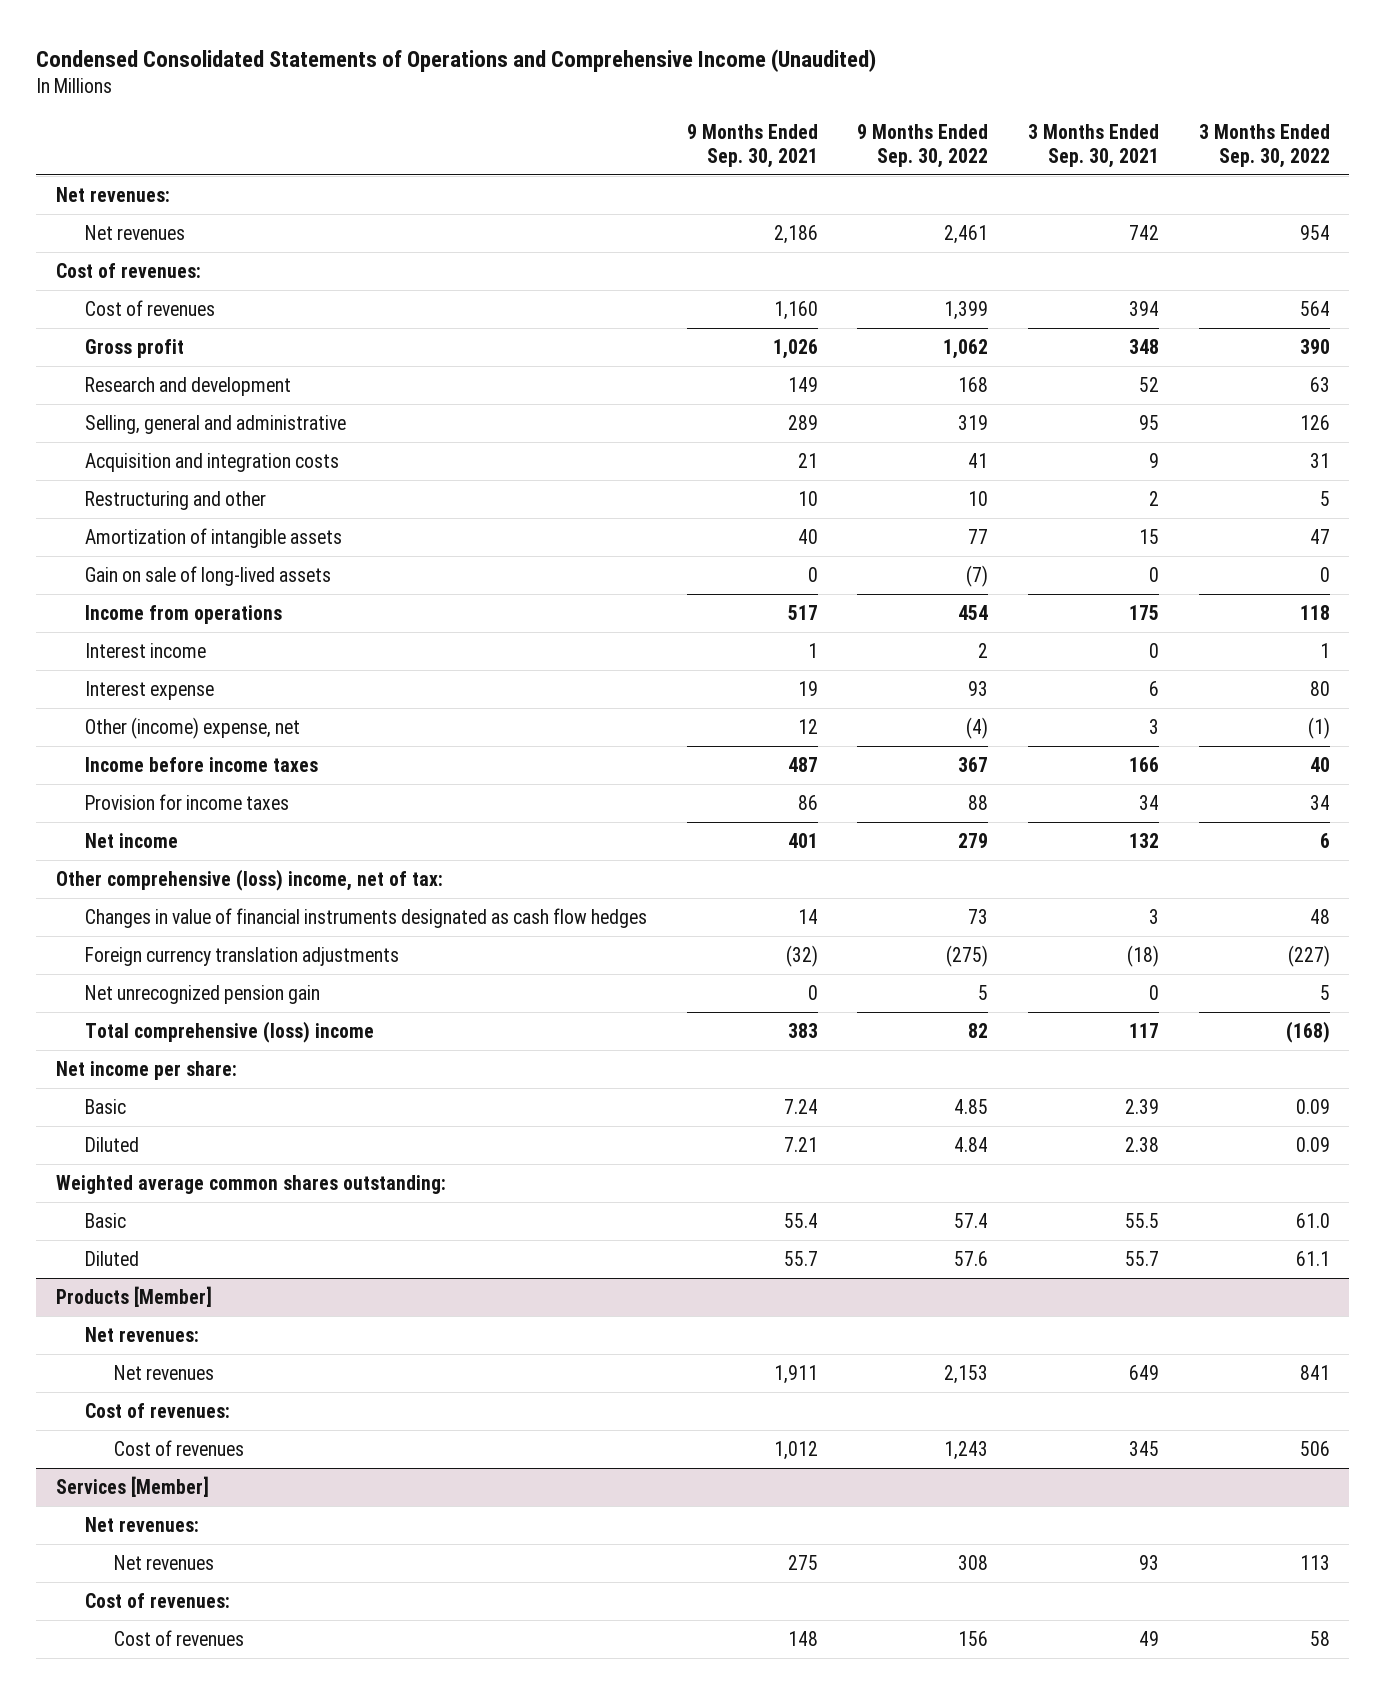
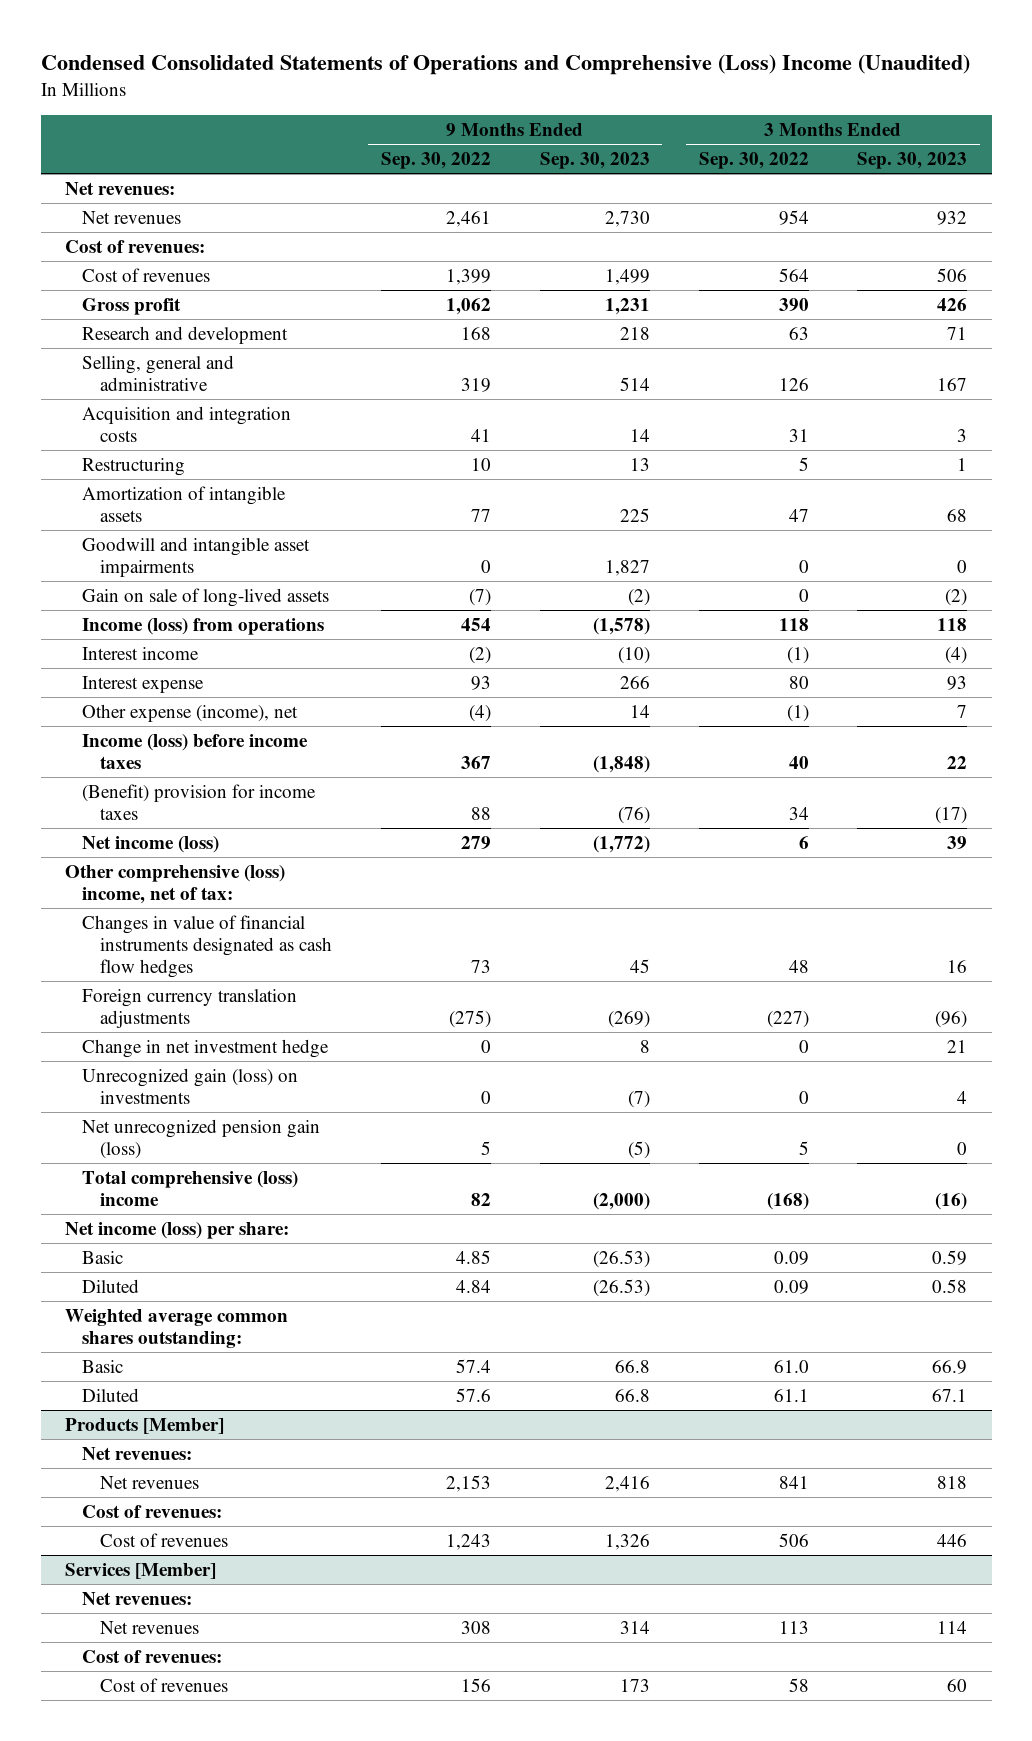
- Condensed Consolidated Statements of Operations and Comprehensive Income (Unaudited)
+ Condensed Consolidated Statements of Operations and Comprehensive (Loss) Income (Unaudited)
- | 9 Months Ended Sep. 30, 2021 | 9 Months Ended Sep. 30, 2022 | 3 Months Ended Sep. 30, 2021 | 3 Months Ended Sep. 30, 2022
+ | 9 Months Ended Sep. 30, 2022 | 9 Months Ended Sep. 30, 2023 | 3 Months Ended Sep. 30, 2022 | 3 Months Ended Sep. 30, 2023
- Restructuring and other | 10 | 10 | 2 | 5
+ Restructuring | 10 | 13 | 5 | 1
+ Goodwill and intangible asset impairments | 0 | 1,827 | 0 | 0
- Income from operations | 517 | 454 | 175 | 118
- Interest income | 1 | 2 | 0 | 1
+ Income (loss) from operations | 454 | (1,578) | 118 | 118
+ Interest income | (2) | (10) | (1) | (4)
- Other (income) expense, net | 12 | (4) | 3 | (1)
- Income before income taxes | 487 | 367 | 166 | 40
- Provision for income taxes | 86 | 88 | 34 | 34
- Net income | 401 | 279 | 132 | 6
+ Other expense (income), net | (4) | 14 | (1) | 7
+ Income (loss) before income taxes | 367 | (1,848) | 40 | 22
+ (Benefit) provision for income taxes | 88 | (76) | 34 | (17)
+ Net income (loss) | 279 | (1,772) | 6 | 39
- Net unrecognized pension gain | 0 | 5 | 0 | 5
+ Change in net investment hedge | 0 | 8 | 0 | 21
+ Unrecognized gain (loss) on investments | 0 | (7) | 0 | 4
+ Net unrecognized pension gain (loss) | 5 | (5) | 5 | 0
- Net income per share:
+ Net income (loss) per share:

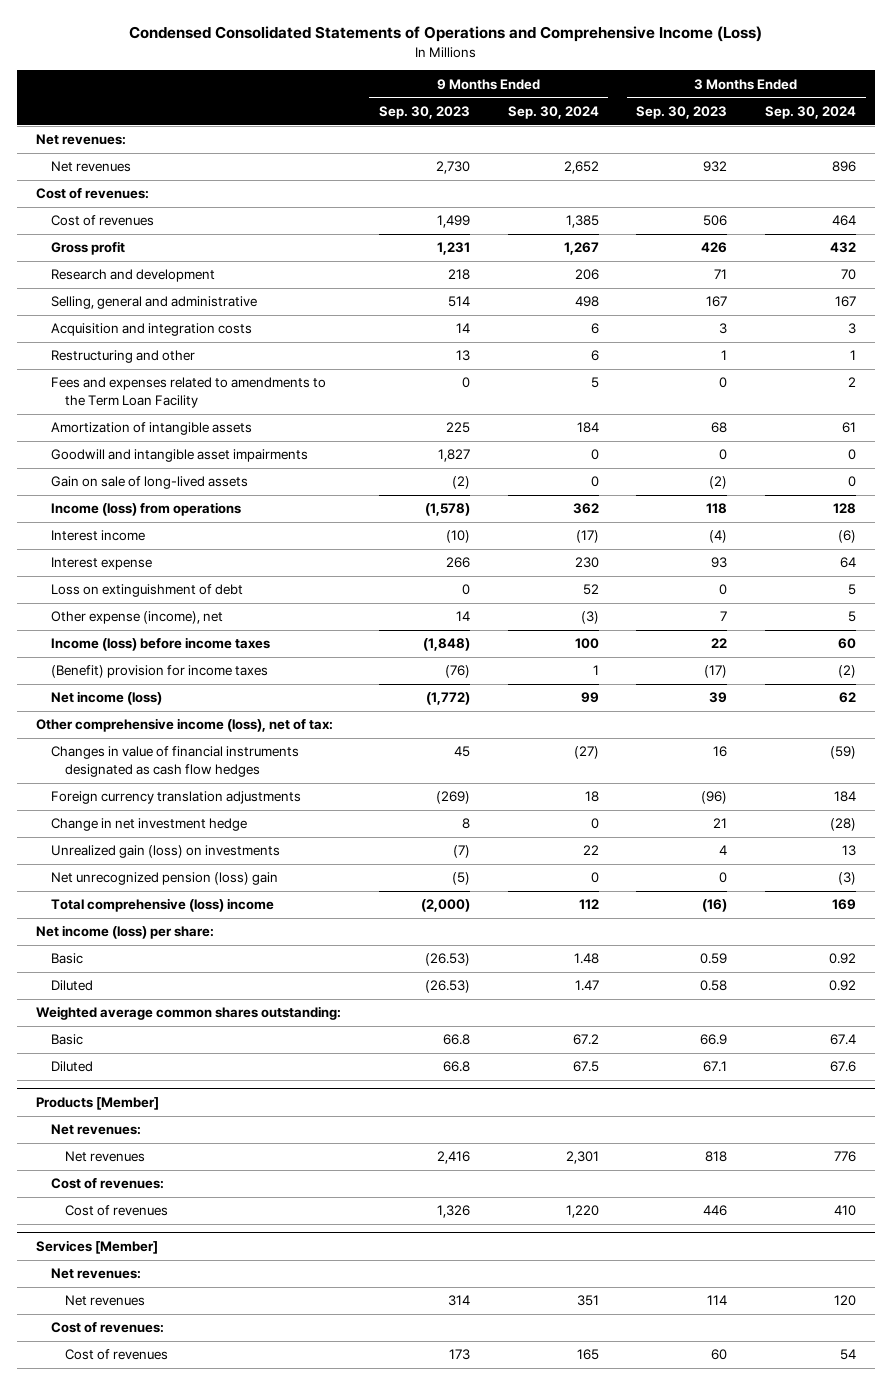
- Condensed Consolidated Statements of Operations and Comprehensive (Loss) Income (Unaudited)
+ Condensed Consolidated Statements of Operations and Comprehensive Income (Loss)
- | 9 Months Ended Sep. 30, 2022 | 9 Months Ended Sep. 30, 2023 | 3 Months Ended Sep. 30, 2022 | 3 Months Ended Sep. 30, 2023
+ | 9 Months Ended Sep. 30, 2023 | 9 Months Ended Sep. 30, 2024 | 3 Months Ended Sep. 30, 2023 | 3 Months Ended Sep. 30, 2024
- Restructuring | 10 | 13 | 5 | 1
+ Restructuring and other | 13 | 6 | 1 | 1
+ Fees and expenses related to amendments to the Term Loan Facility | 0 | 5 | 0 | 2
+ Loss on extinguishment of debt | 0 | 52 | 0 | 5
- Other comprehensive (loss) income, net of tax:
+ Other comprehensive income (loss), net of tax:
- Unrecognized gain (loss) on investments | 0 | (7) | 0 | 4
- Net unrecognized pension gain (loss) | 5 | (5) | 5 | 0
+ Unrealized gain (loss) on investments | (7) | 22 | 4 | 13
+ Net unrecognized pension (loss) gain | (5) | 0 | 0 | (3)

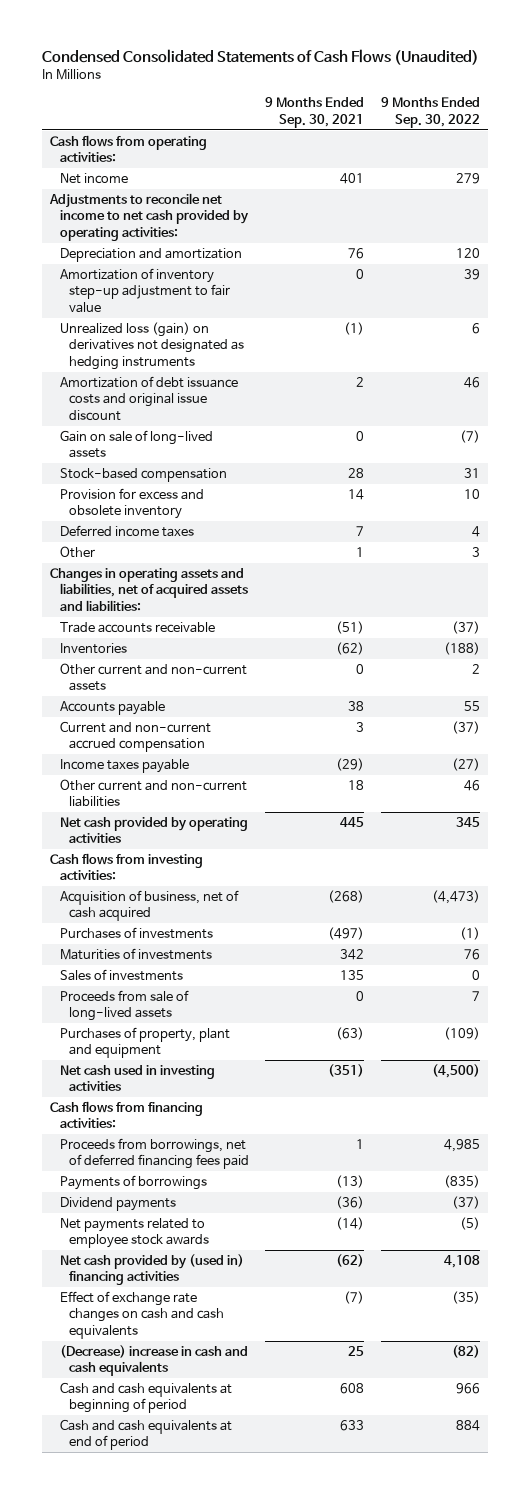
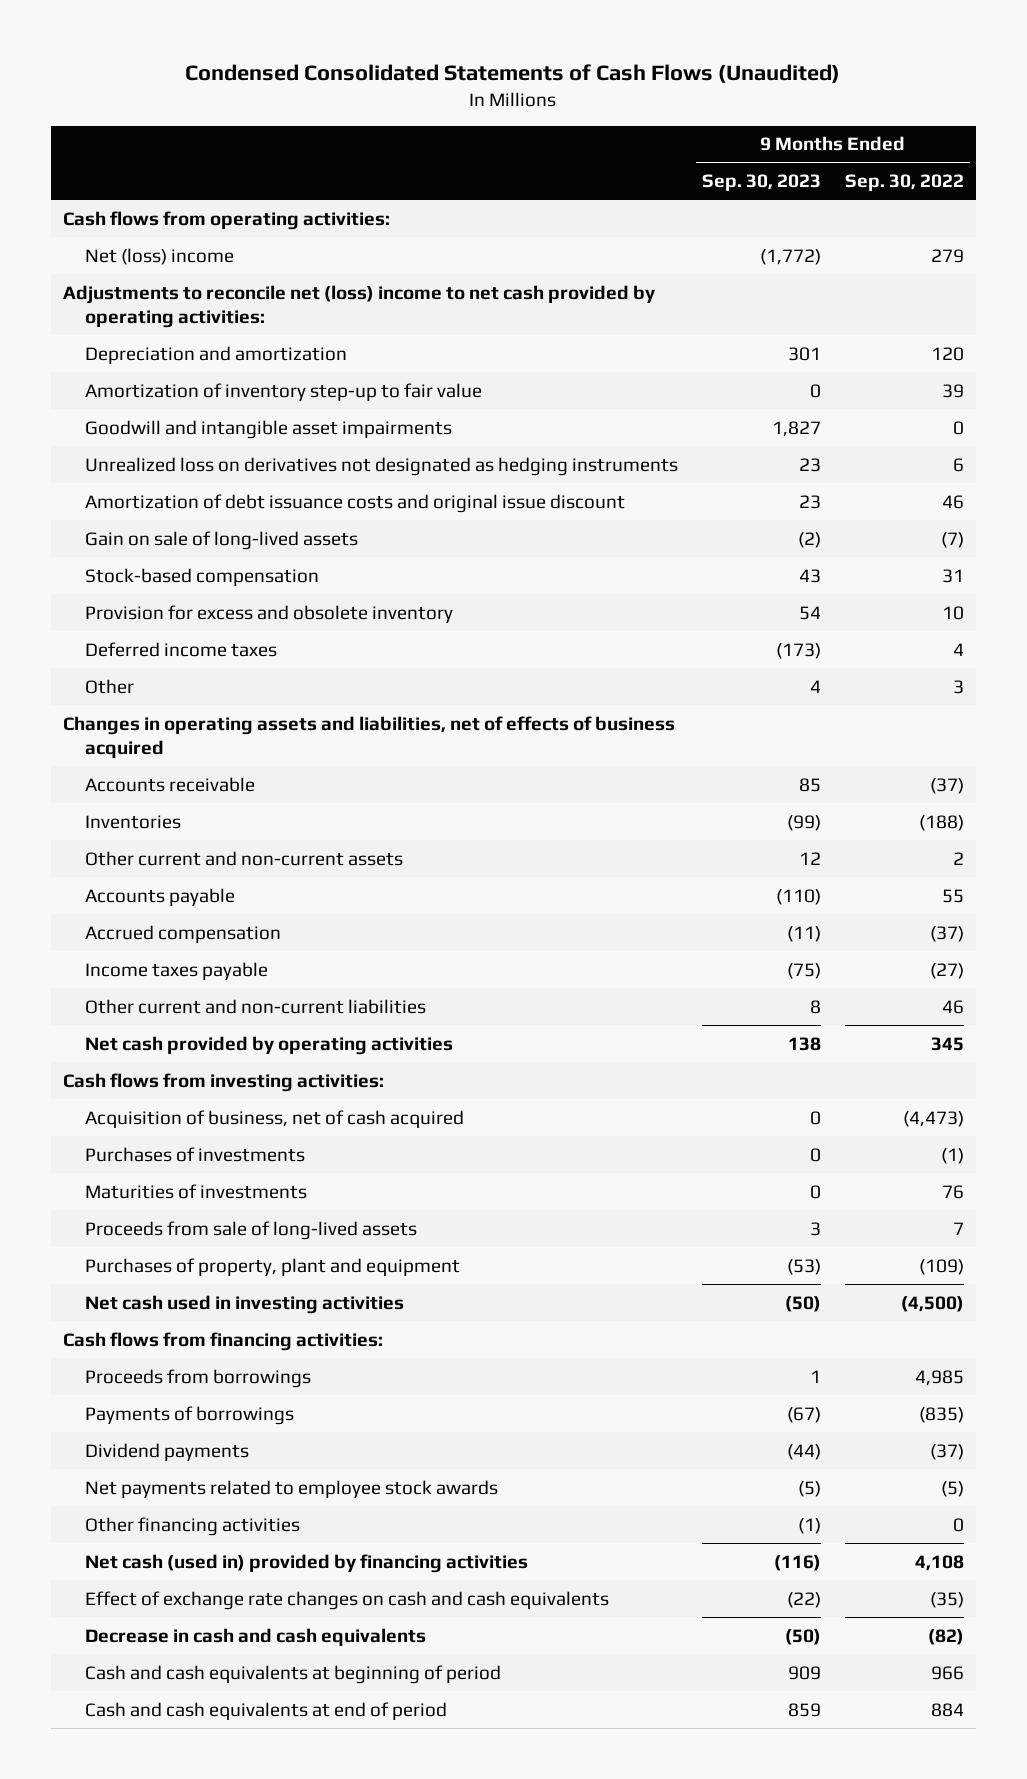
- | 9 Months Ended Sep. 30, 2021 | 9 Months Ended Sep. 30, 2022
+ | 9 Months Ended Sep. 30, 2023 | 9 Months Ended Sep. 30, 2022
- Net income | 401 | 279
- Adjustments to reconcile net income to net cash provided by operating activities:
+ Net (loss) income | (1,772) | 279
+ Adjustments to reconcile net (loss) income to net cash provided by operating activities:
- Amortization of inventory step-up adjustment to fair value | 0 | 39
- Unrealized loss (gain) on derivatives not designated as hedging instruments | (1) | 6
+ Amortization of inventory step-up to fair value | 0 | 39
+ Goodwill and intangible asset impairments | 1,827 | 0
+ Unrealized loss on derivatives not designated as hedging instruments | 23 | 6
- Changes in operating assets and liabilities, net of acquired assets and liabilities:
- Trade accounts receivable | (51) | (37)
+ Changes in operating assets and liabilities, net of effects of business acquired
+ Accounts receivable | 85 | (37)
- Current and non-current accrued compensation | 3 | (37)
+ Accrued compensation | (11) | (37)
- Sales of investments | 135 | 0
- Proceeds from borrowings, net of deferred financing fees paid | 1 | 4,985
+ Proceeds from borrowings | 1 | 4,985
- Net cash provided by (used in) financing activities | (62) | 4,108
+ Other financing activities | (1) | 0
+ Net cash (used in) provided by financing activities | (116) | 4,108
- (Decrease) increase in cash and cash equivalents | 25 | (82)
+ Decrease in cash and cash equivalents | (50) | (82)

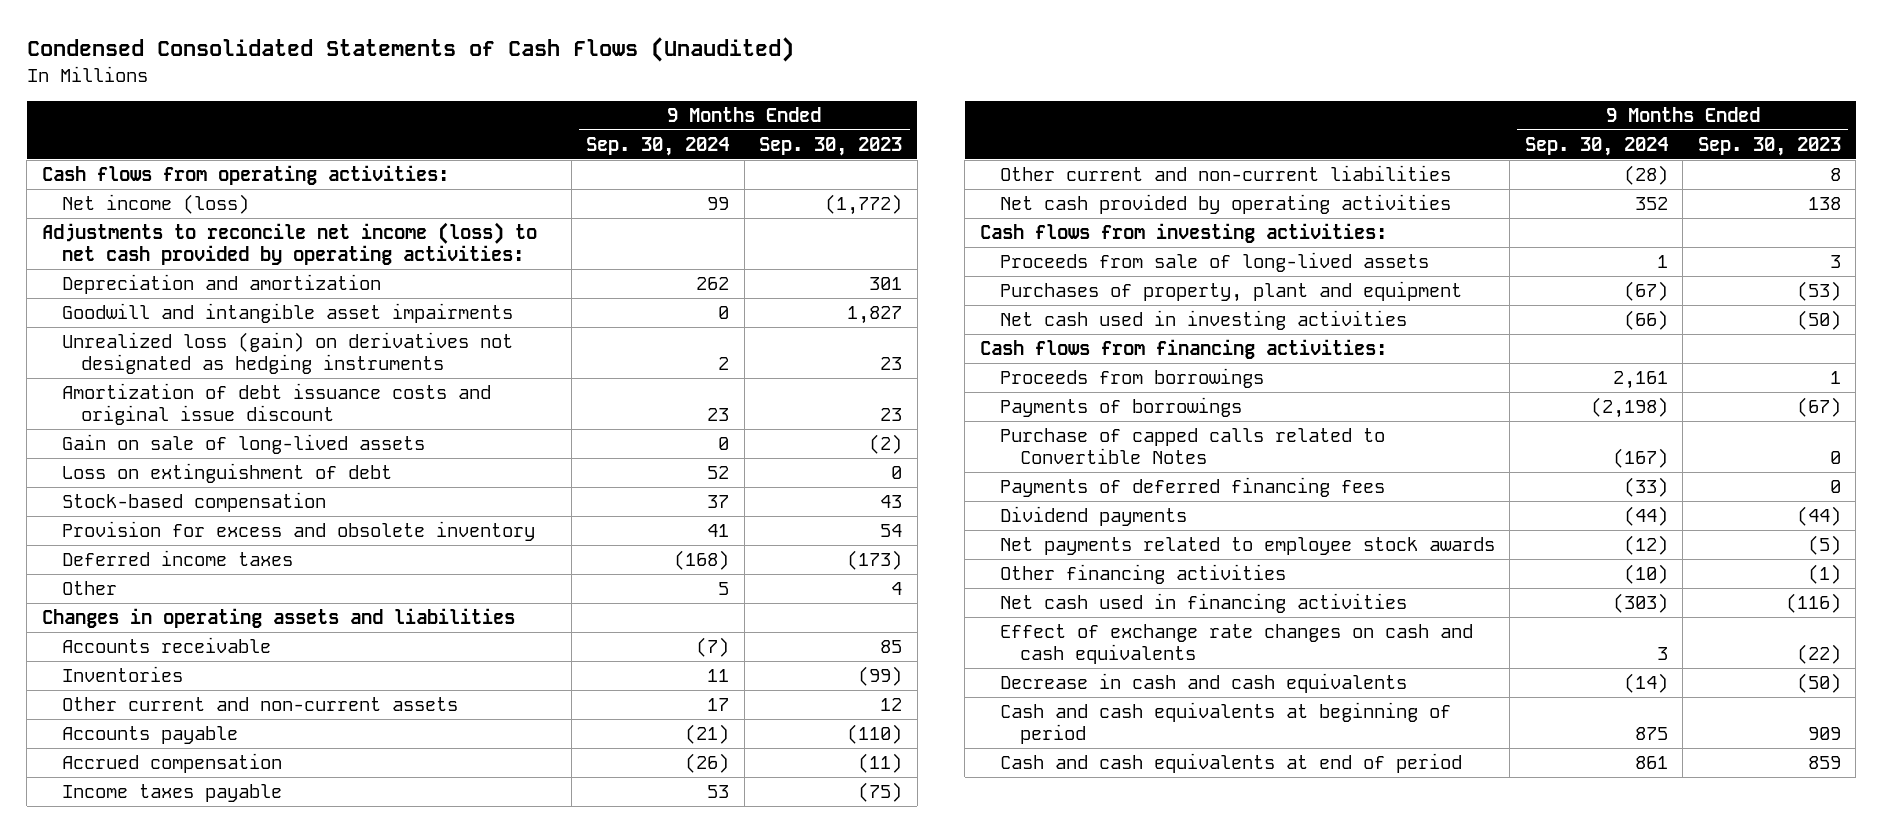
- | 9 Months Ended Sep. 30, 2023 | 9 Months Ended Sep. 30, 2022
+ | 9 Months Ended Sep. 30, 2024 | 9 Months Ended Sep. 30, 2023
- Net (loss) income | (1,772) | 279
- Adjustments to reconcile net (loss) income to net cash provided by operating activities:
+ Net income (loss) | 99 | (1,772)
+ Adjustments to reconcile net income (loss) to net cash provided by operating activities:
- Amortization of inventory step-up to fair value | 0 | 39
- Unrealized loss on derivatives not designated as hedging instruments | 23 | 6
+ Unrealized loss (gain) on derivatives not designated as hedging instruments | 2 | 23
+ Loss on extinguishment of debt | 52 | 0
- Changes in operating assets and liabilities, net of effects of business acquired
+ Changes in operating assets and liabilities
- Acquisition of business, net of cash acquired | 0 | (4,473)
- Purchases of investments | 0 | (1)
- Maturities of investments | 0 | 76
+ Purchase of capped calls related to Convertible Notes | (167) | 0
+ Payments of deferred financing fees | (33) | 0
- Net cash (used in) provided by financing activities | (116) | 4,108
+ Net cash used in financing activities | (303) | (116)

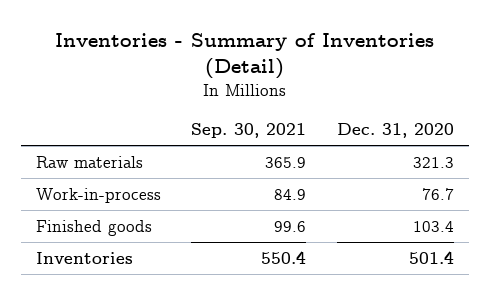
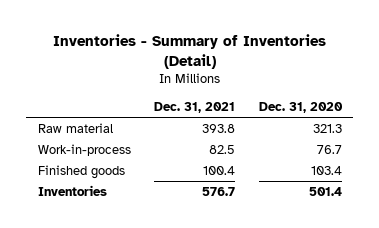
- | Sep. 30, 2021 | Dec. 31, 2020
+ | Dec. 31, 2021 | Dec. 31, 2020
- Raw materials | 365.9 | 321.3
+ Raw material | 393.8 | 321.3

